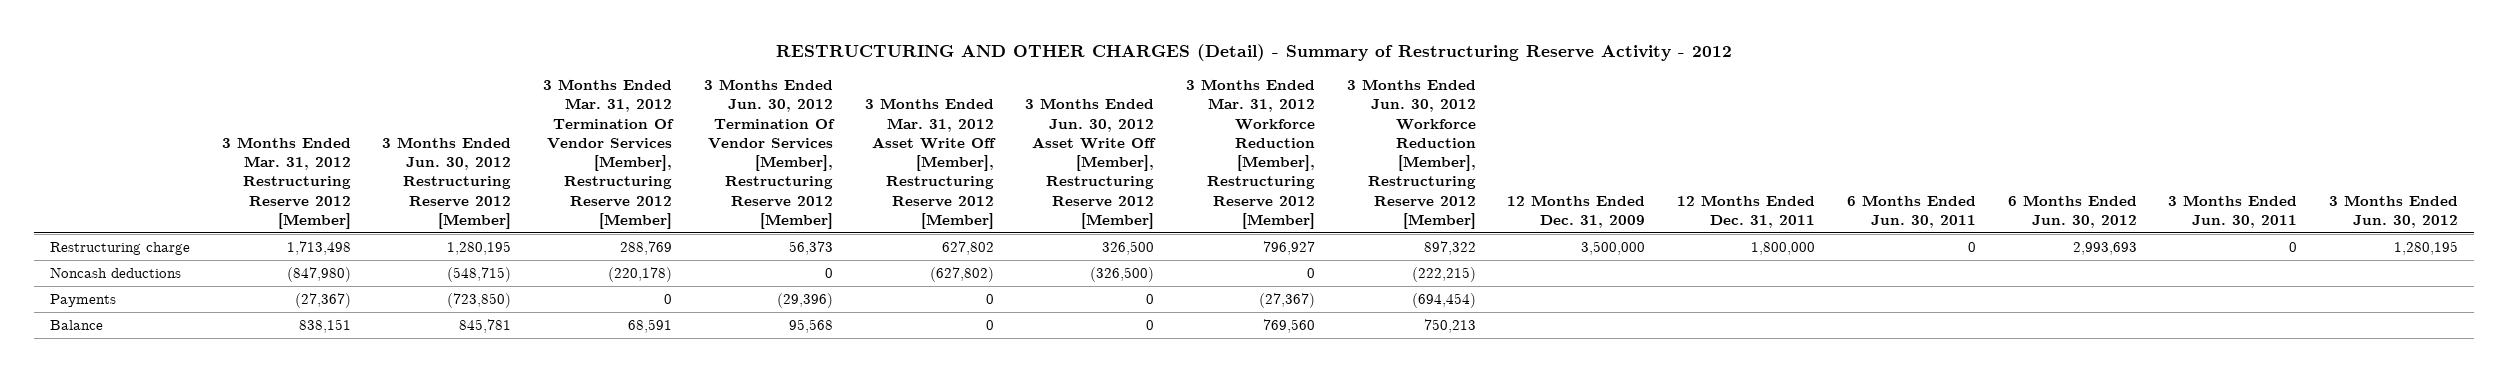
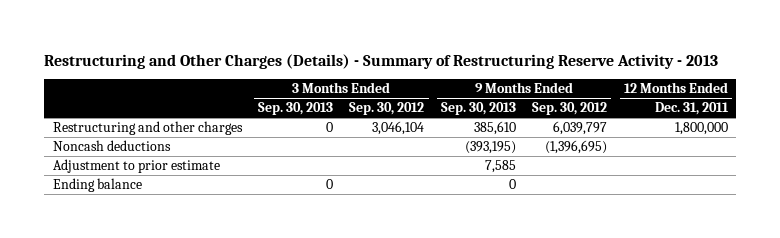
- RESTRUCTURING AND OTHER CHARGES (Detail) - Summary of Restructuring Reserve Activity - 2012
+ Restructuring and Other Charges (Details) - Summary of Restructuring Reserve Activity - 2013
- | 3 Months Ended Mar. 31, 2012 Restructuring Reserve 2012 [Member] | 3 Months Ended Jun. 30, 2012 Restructuring Reserve 2012 [Member] | 3 Months Ended Mar. 31, 2012 Termination Of Vendor Services [Member], Restructuring Reserve 2012 [Member] | 3 Months Ended Jun. 30, 2012 Termination Of Vendor Services [Member], Restructuring Reserve 2012 [Member] | 3 Months Ended Mar. 31, 2012 Asset Write Off [Member], Restructuring Reserve 2012 [Member] | 3 Months Ended Jun. 30, 2012 Asset Write Off [Member], Restructuring Reserve 2012 [Member] | 3 Months Ended Mar. 31, 2012 Workforce Reduction [Member], Restructuring Reserve 2012 [Member] | 3 Months Ended Jun. 30, 2012 Workforce Reduction [Member], Restructuring Reserve 2012 [Member] | 12 Months Ended Dec. 31, 2009 | 12 Months Ended Dec. 31, 2011 | 6 Months Ended Jun. 30, 2011 | 6 Months Ended Jun. 30, 2012 | 3 Months Ended Jun. 30, 2011 | 3 Months Ended Jun. 30, 2012
+ | 3 Months Ended Sep. 30, 2013 | 3 Months Ended Sep. 30, 2012 | 9 Months Ended Sep. 30, 2013 | 9 Months Ended Sep. 30, 2012 | 12 Months Ended Dec. 31, 2011
- Restructuring charge | 1,713,498 | 1,280,195 | 288,769 | 56,373 | 627,802 | 326,500 | 796,927 | 897,322 | 3,500,000 | 1,800,000 | 0 | 2,993,693 | 0 | 1,280,195
+ Restructuring and other charges | 0 | 3,046,104 | 385,610 | 6,039,797 | 1,800,000
- Payments | (27,367) | (723,850) | 0 | (29,396) | 0 | 0 | (27,367) | (694,454) | | | | | |
- Balance | 838,151 | 845,781 | 68,591 | 95,568 | 0 | 0 | 769,560 | 750,213 | | | | | |
+ Adjustment to prior estimate | | | 7,585 | |
+ Ending balance | 0 | | 0 | |

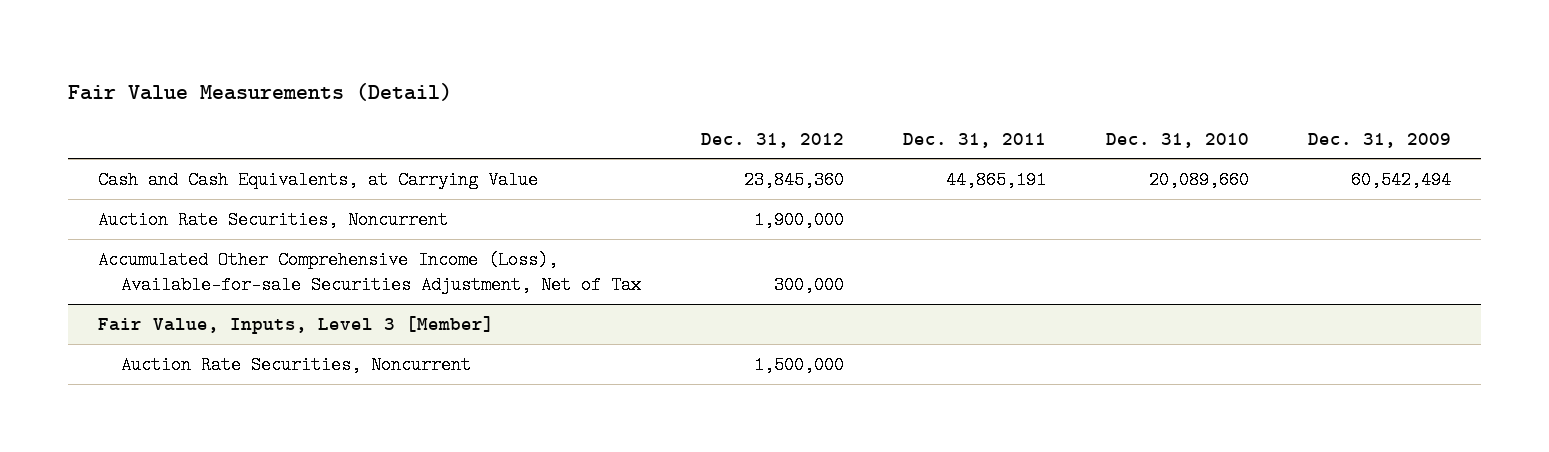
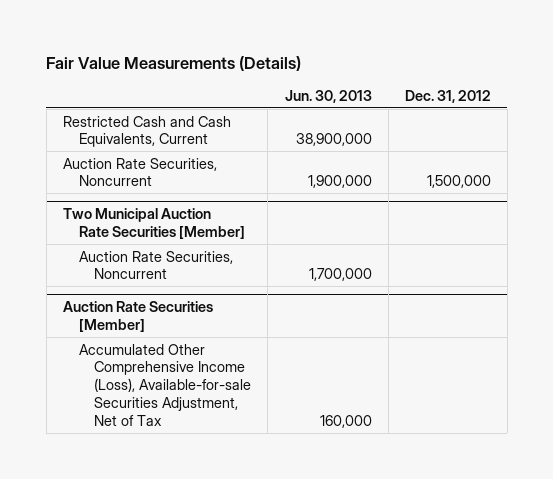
- Fair Value Measurements (Detail)
+ Fair Value Measurements (Details)
- | Dec. 31, 2012 | Dec. 31, 2011 | Dec. 31, 2010 | Dec. 31, 2009
+ | Jun. 30, 2013 | Dec. 31, 2012
- Cash and Cash Equivalents, at Carrying Value | 23,845,360 | 44,865,191 | 20,089,660 | 60,542,494
- Auction Rate Securities, Noncurrent | 1,900,000 | | |
- Accumulated Other Comprehensive Income (Loss), Available-for-sale Securities Adjustment, Net of Tax | 300,000 | | |
- Fair Value, Inputs, Level 3 [Member]
- Auction Rate Securities, Noncurrent | 1,500,000 | | |
+ Restricted Cash and Cash Equivalents, Current | 38,900,000 |
+ Auction Rate Securities, Noncurrent | 1,900,000 | 1,500,000
+ Two Municipal Auction Rate Securities [Member]
+ Auction Rate Securities, Noncurrent | 1,700,000 |
+ Auction Rate Securities [Member]
+ Accumulated Other Comprehensive Income (Loss), Available-for-sale Securities Adjustment, Net of Tax | 160,000 |

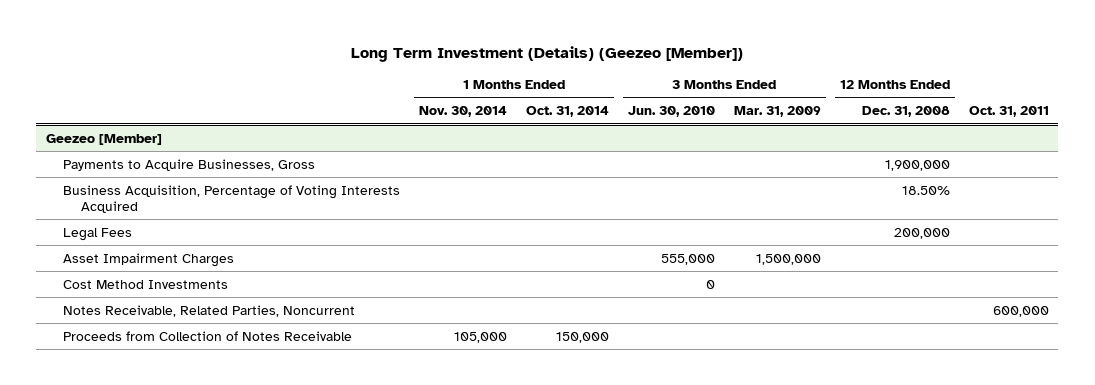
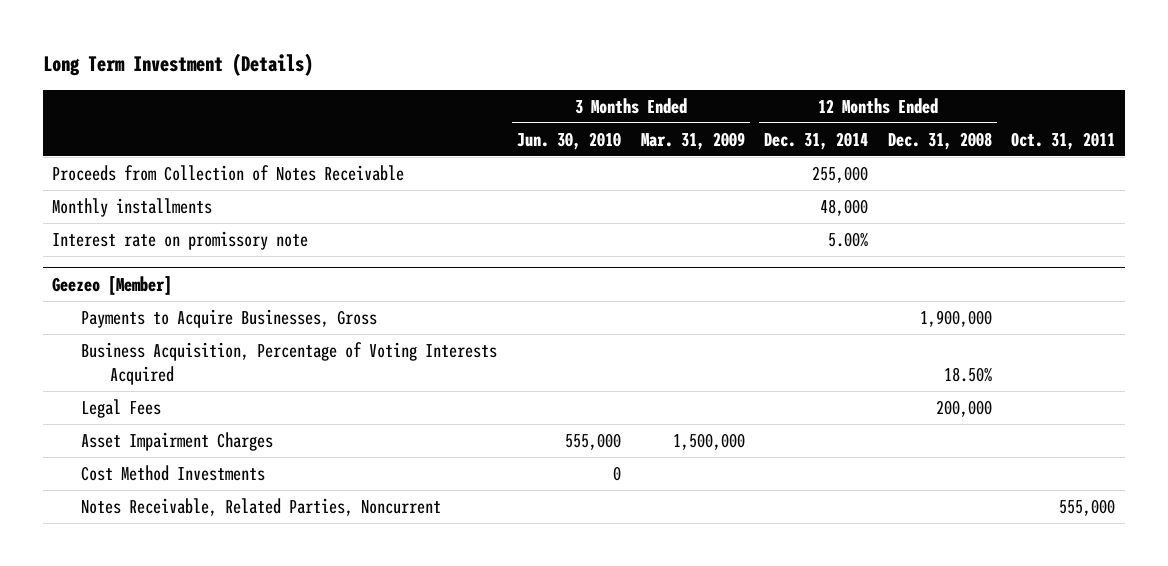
- Long Term Investment (Details) (Geezeo [Member])
+ Long Term Investment (Details)
- | 1 Months Ended Nov. 30, 2014 | 1 Months Ended Oct. 31, 2014 | 3 Months Ended Jun. 30, 2010 | 3 Months Ended Mar. 31, 2009 | 12 Months Ended Dec. 31, 2008 | Oct. 31, 2011
+ | 3 Months Ended Jun. 30, 2010 | 3 Months Ended Mar. 31, 2009 | 12 Months Ended Dec. 31, 2014 | 12 Months Ended Dec. 31, 2008 | Oct. 31, 2011
+ Proceeds from Collection of Notes Receivable | | | 255,000 | |
+ Monthly installments | | | 48,000 | |
+ Interest rate on promissory note | | | 5.00% | |
@ Geezeo [Member]
- Notes Receivable, Related Parties, Noncurrent | | | | | | 600,000
- Proceeds from Collection of Notes Receivable | 105,000 | 150,000 | | | |
+ Notes Receivable, Related Parties, Noncurrent | | | | | 555,000

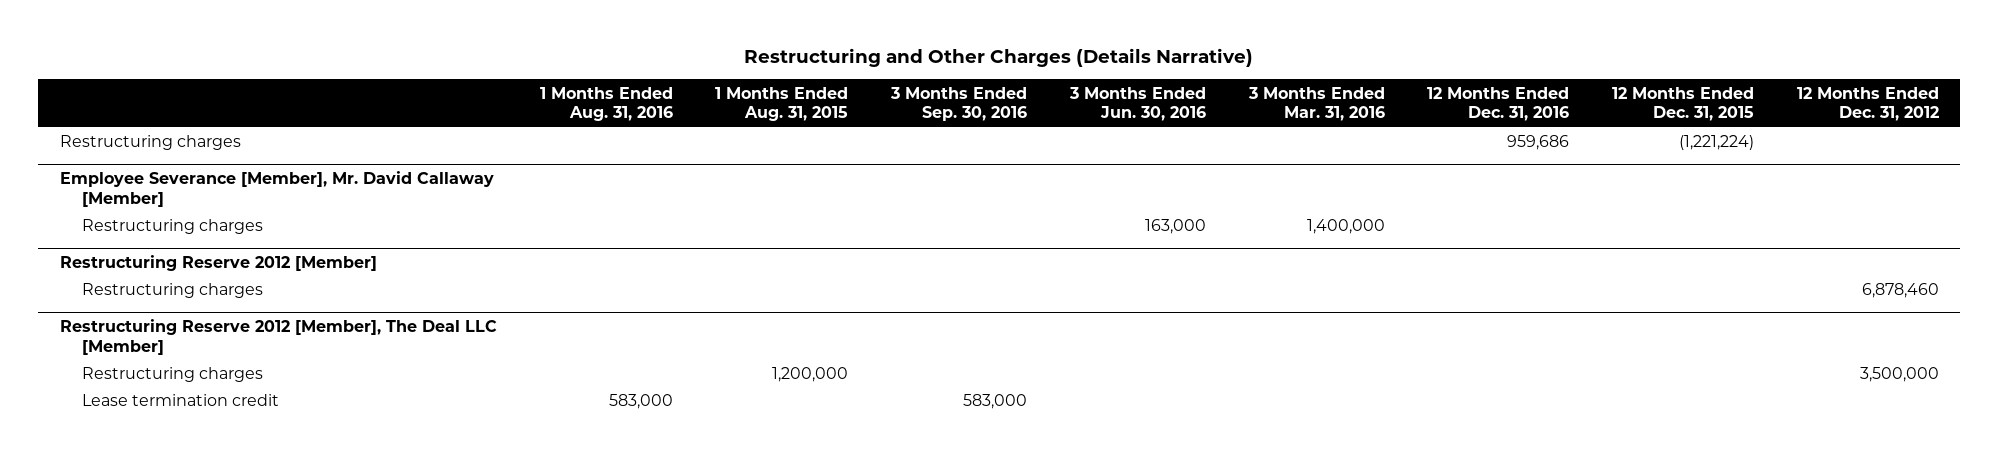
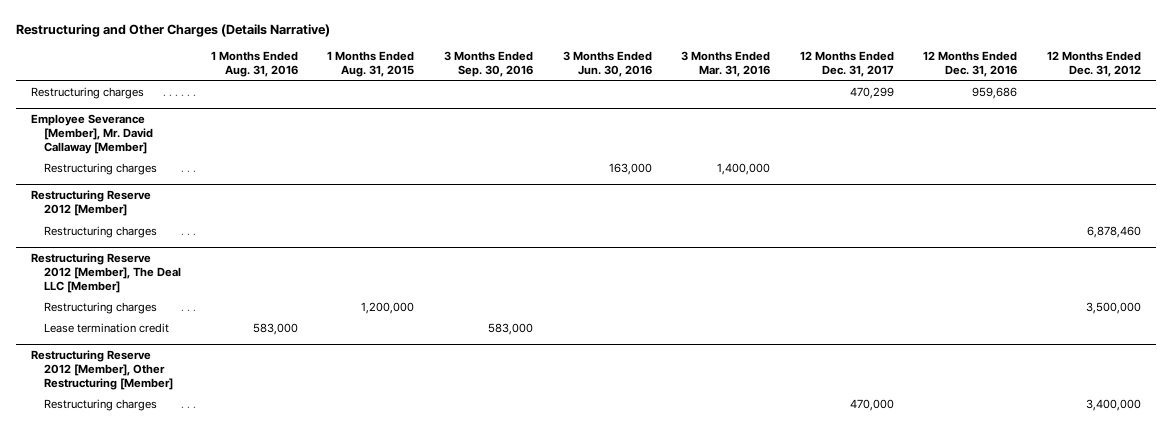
- | 1 Months Ended Aug. 31, 2016 | 1 Months Ended Aug. 31, 2015 | 3 Months Ended Sep. 30, 2016 | 3 Months Ended Jun. 30, 2016 | 3 Months Ended Mar. 31, 2016 | 12 Months Ended Dec. 31, 2016 | 12 Months Ended Dec. 31, 2015 | 12 Months Ended Dec. 31, 2012
+ | 1 Months Ended Aug. 31, 2016 | 1 Months Ended Aug. 31, 2015 | 3 Months Ended Sep. 30, 2016 | 3 Months Ended Jun. 30, 2016 | 3 Months Ended Mar. 31, 2016 | 12 Months Ended Dec. 31, 2017 | 12 Months Ended Dec. 31, 2016 | 12 Months Ended Dec. 31, 2012
+ Restructuring Reserve 2012 [Member], Other Restructuring [Member]
+ Restructuring charges | | | | | | 470,000 | | 3,400,000

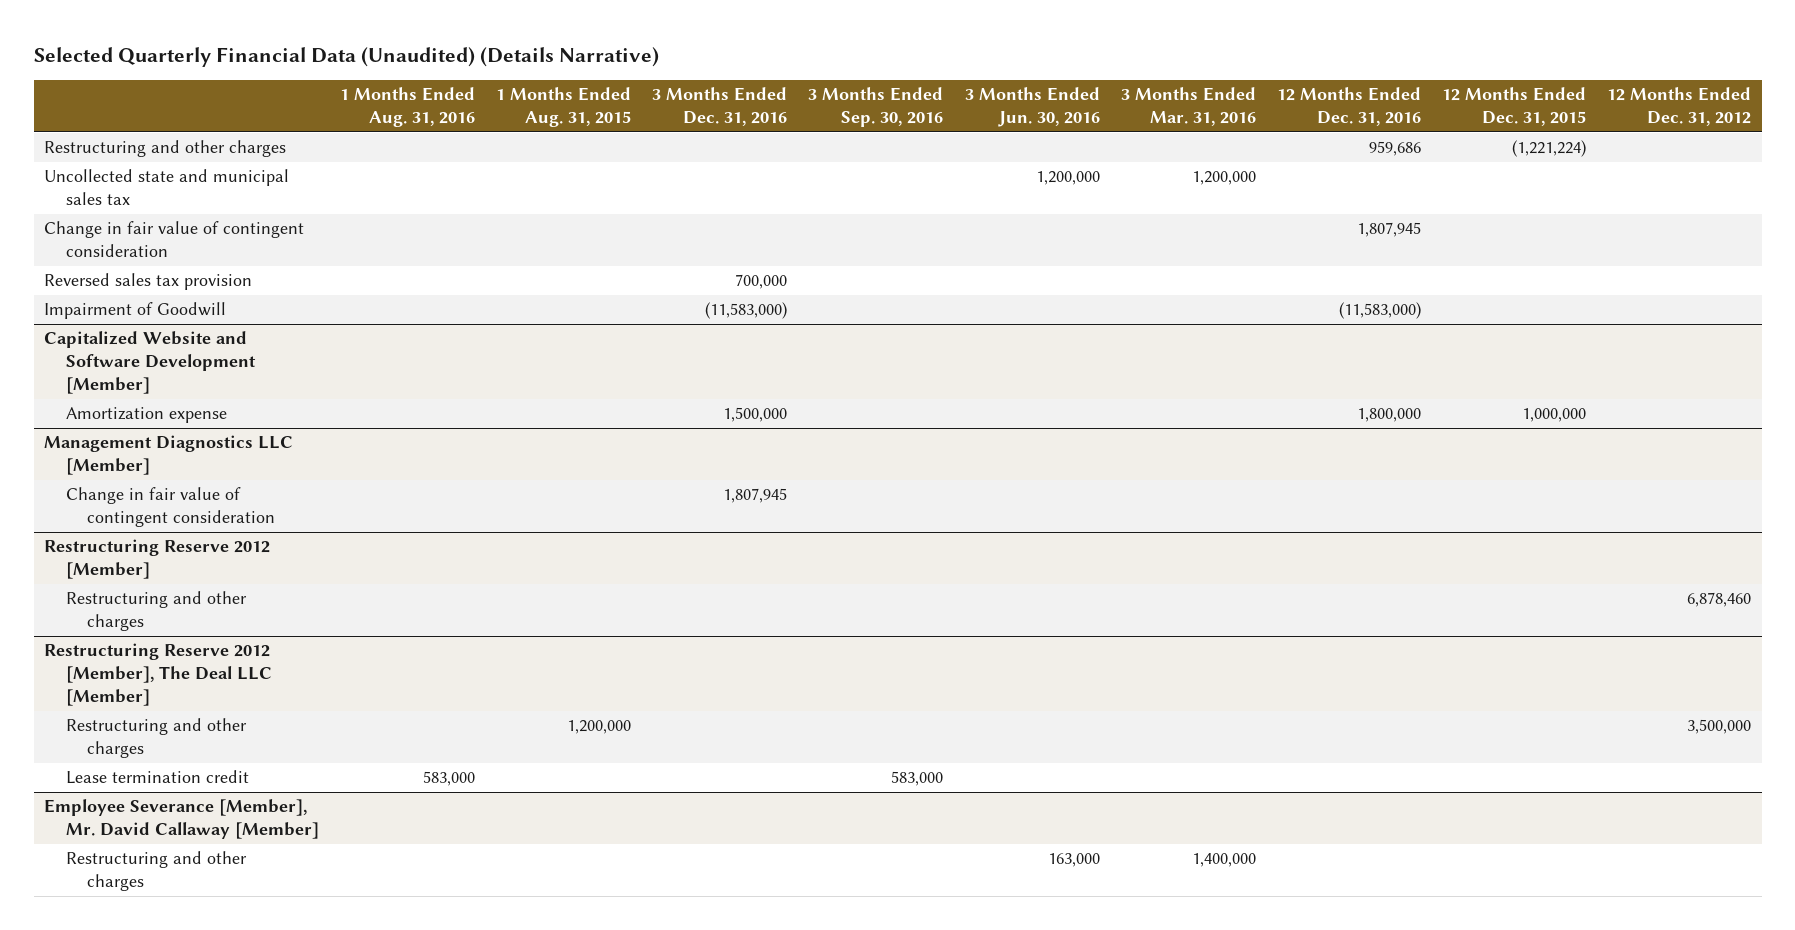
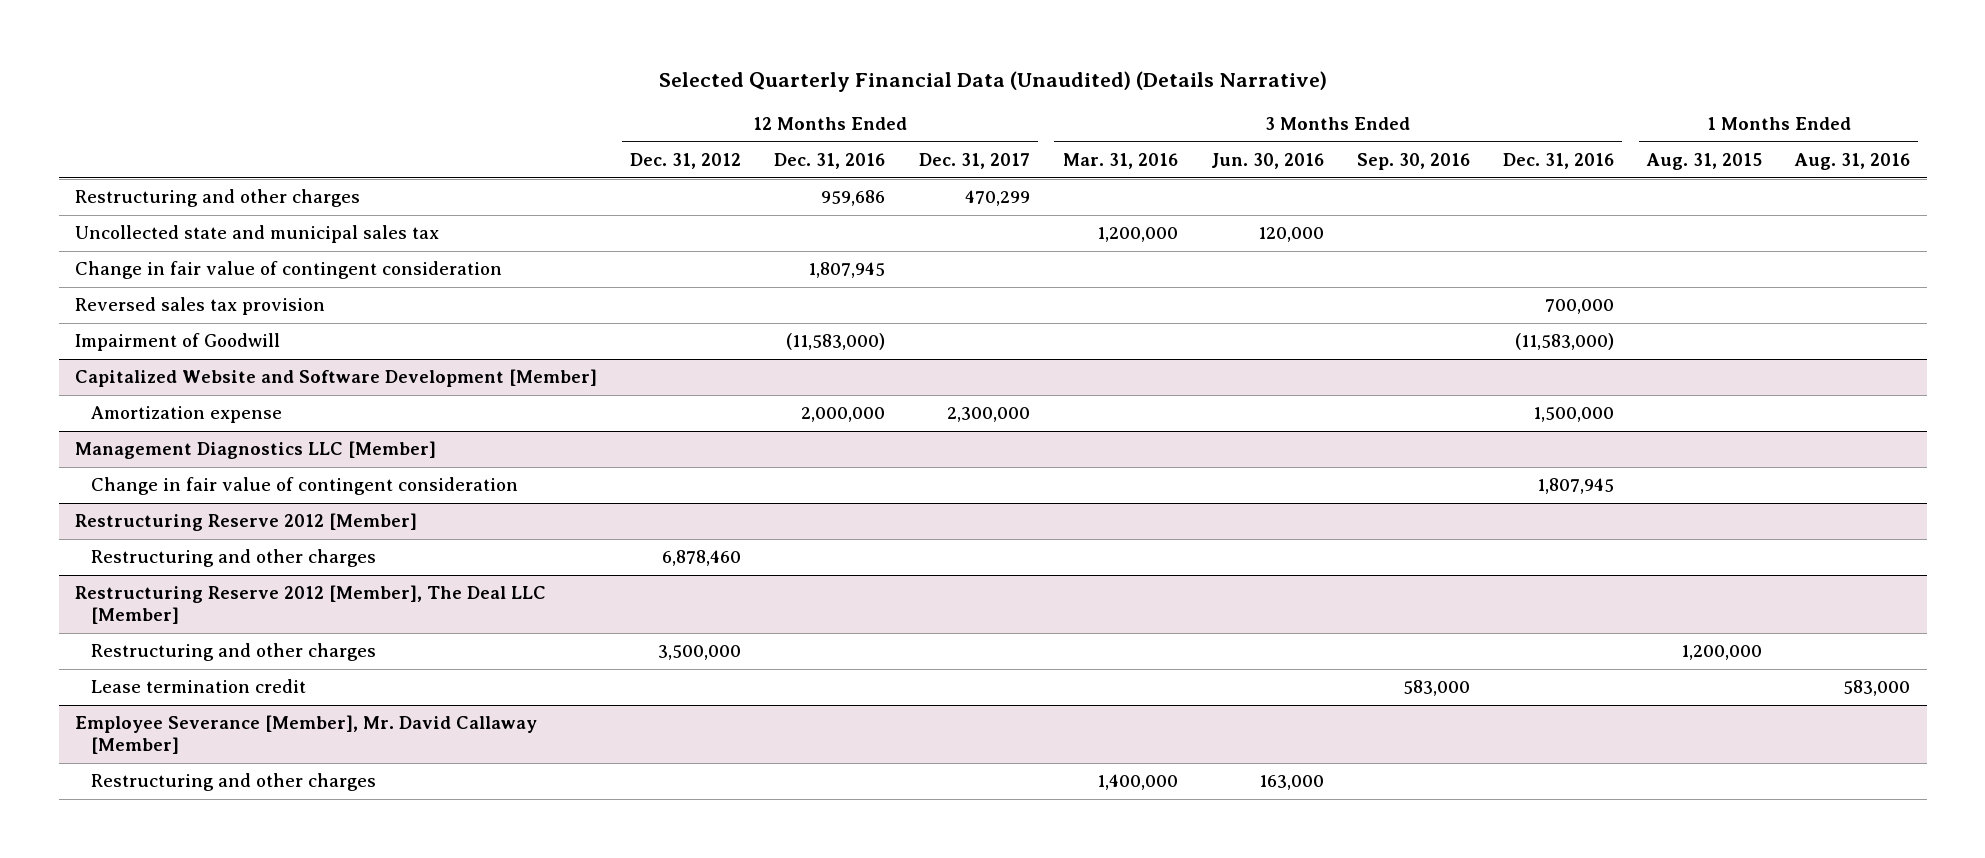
- | 1 Months Ended Aug. 31, 2016 | 1 Months Ended Aug. 31, 2015 | 3 Months Ended Dec. 31, 2016 | 3 Months Ended Sep. 30, 2016 | 3 Months Ended Jun. 30, 2016 | 3 Months Ended Mar. 31, 2016 | 12 Months Ended Dec. 31, 2016 | 12 Months Ended Dec. 31, 2015 | 12 Months Ended Dec. 31, 2012
+ | 12 Months Ended Dec. 31, 2012 | 12 Months Ended Dec. 31, 2016 | 12 Months Ended Dec. 31, 2017 | 3 Months Ended Mar. 31, 2016 | 3 Months Ended Jun. 30, 2016 | 3 Months Ended Sep. 30, 2016 | 3 Months Ended Dec. 31, 2016 | 1 Months Ended Aug. 31, 2015 | 1 Months Ended Aug. 31, 2016
- Uncollected state and municipal sales tax | | | | | 1,200,000 | 1,200,000 | | |
+ Uncollected state and municipal sales tax | | | | 1,200,000 | 120,000 | | | |
@ Capitalized Website and Software Development [Member]
- Amortization expense | | | 1,500,000 | | | | 1,800,000 | 1,000,000 |
+ Amortization expense | | 2,000,000 | 2,300,000 | | | | 1,500,000 | |

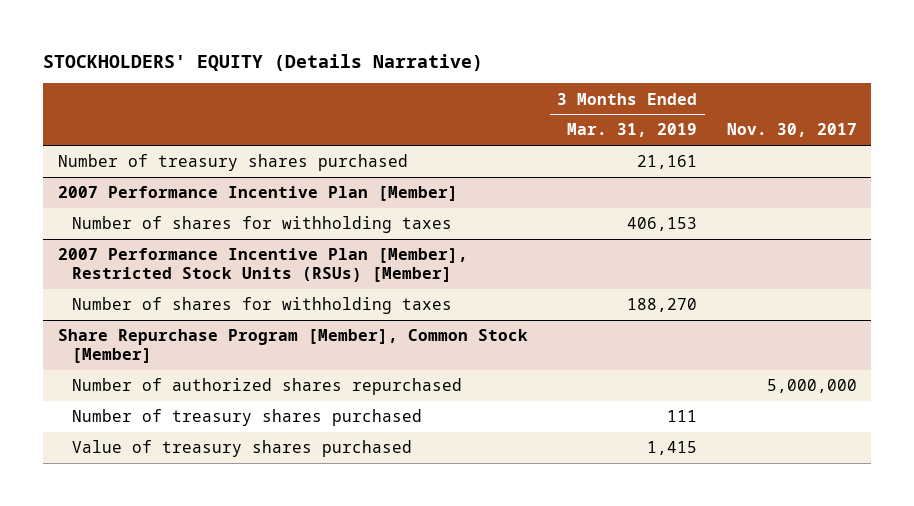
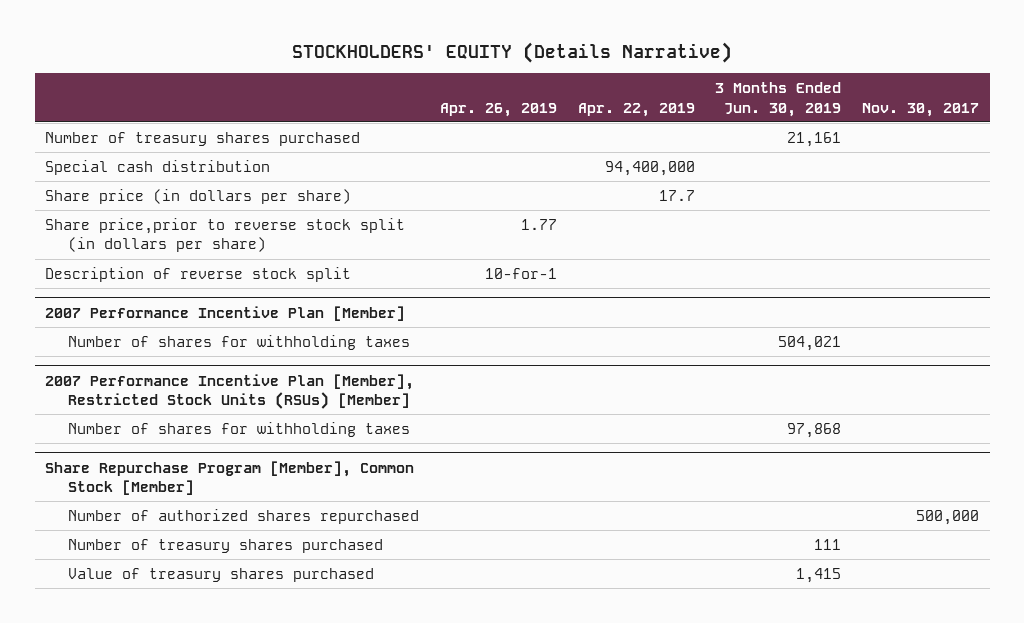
- | 3 Months Ended Mar. 31, 2019 | Nov. 30, 2017
+ | Apr. 26, 2019 | Apr. 22, 2019 | 3 Months Ended Jun. 30, 2019 | Nov. 30, 2017
+ Special cash distribution | | 94,400,000 | |
+ Share price (in dollars per share) | | 17.7 | |
+ Share price,prior to reverse stock split (in dollars per share) | 1.77 | | |
+ Description of reverse stock split | 10-for-1 | | |
@ Share Repurchase Program [Member], Common Stock [Member]
- Number of authorized shares repurchased | | 5,000,000
+ Number of authorized shares repurchased | | | | 500,000

